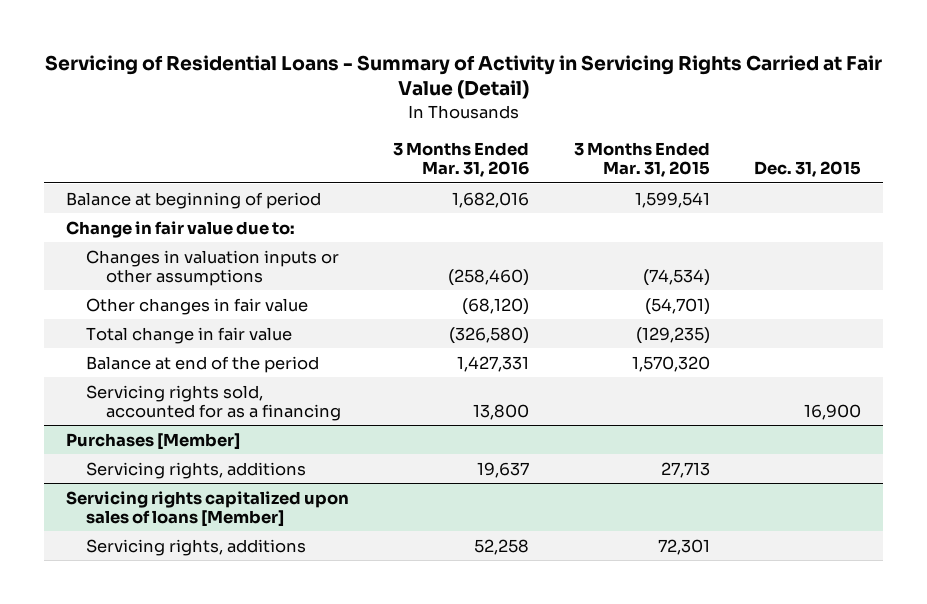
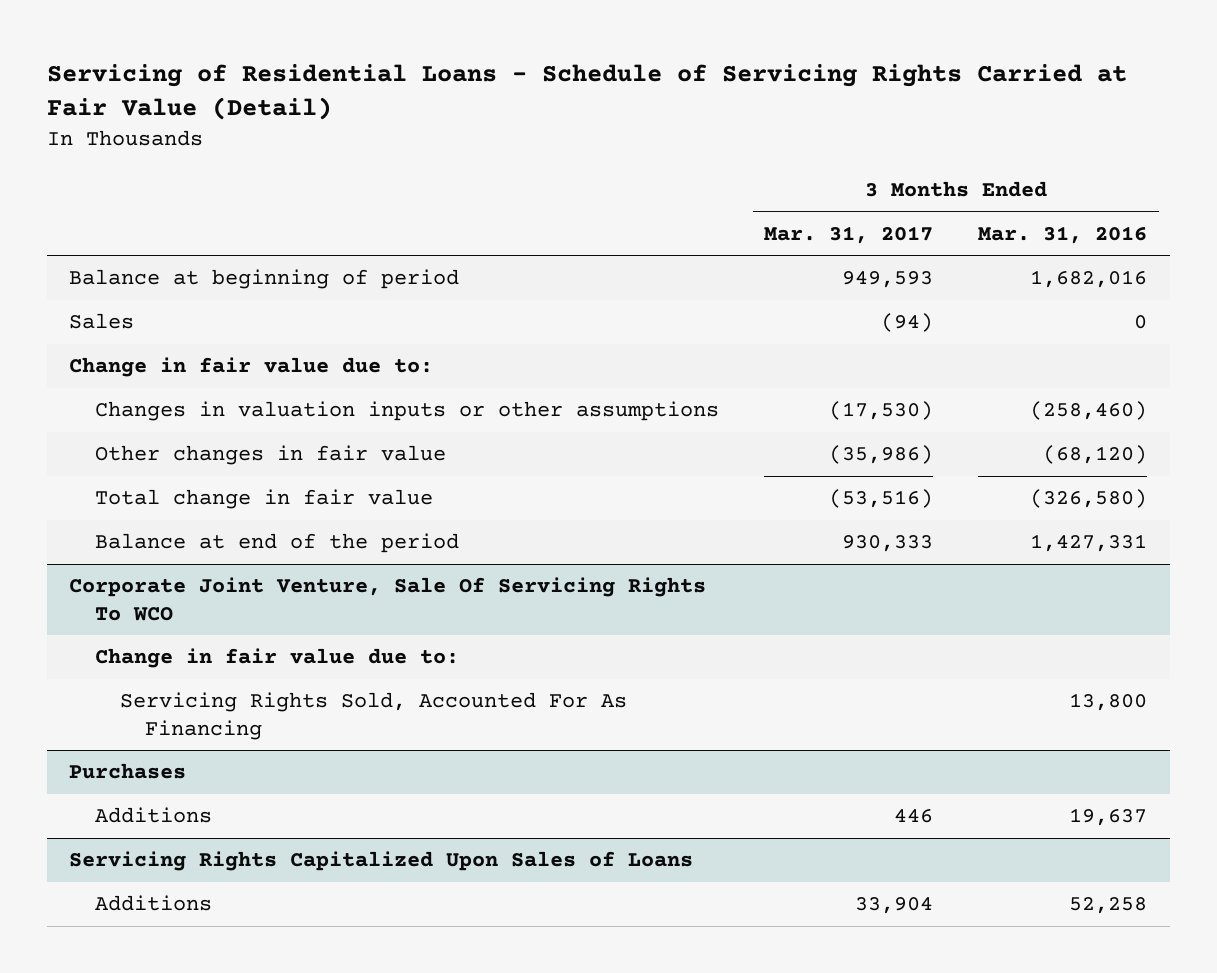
- Servicing of Residential Loans - Summary of Activity in Servicing Rights Carried at Fair Value (Detail)
+ Servicing of Residential Loans - Schedule of Servicing Rights Carried at Fair Value (Detail)
- | 3 Months Ended Mar. 31, 2016 | 3 Months Ended Mar. 31, 2015 | Dec. 31, 2015
+ | 3 Months Ended Mar. 31, 2017 | 3 Months Ended Mar. 31, 2016
+ Sales | (94) | 0
- Servicing rights sold, accounted for as a financing | 13,800 | | 16,900
- Purchases [Member]
- Servicing rights, additions | 19,637 | 27,713 |
- Servicing rights capitalized upon sales of loans [Member]
- Servicing rights, additions | 52,258 | 72,301 |
+ Corporate Joint Venture, Sale Of Servicing Rights To WCO
+ Change in fair value due to:
+ Servicing Rights Sold, Accounted For As Financing | | 13,800
+ Purchases
+ Additions | 446 | 19,637
+ Servicing Rights Capitalized Upon Sales of Loans
+ Additions | 33,904 | 52,258

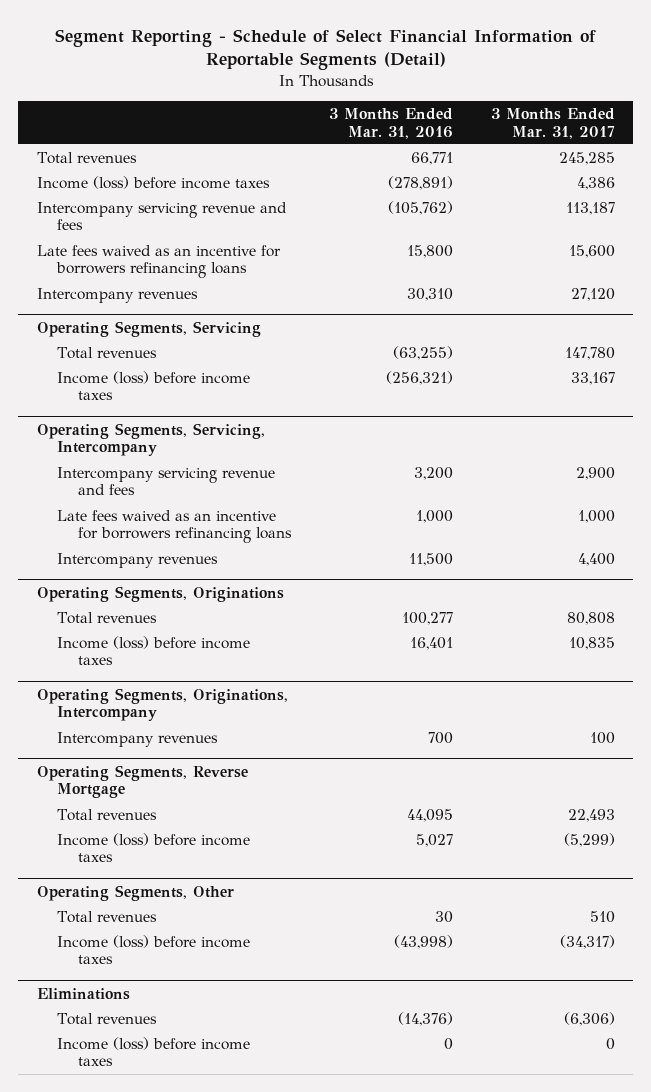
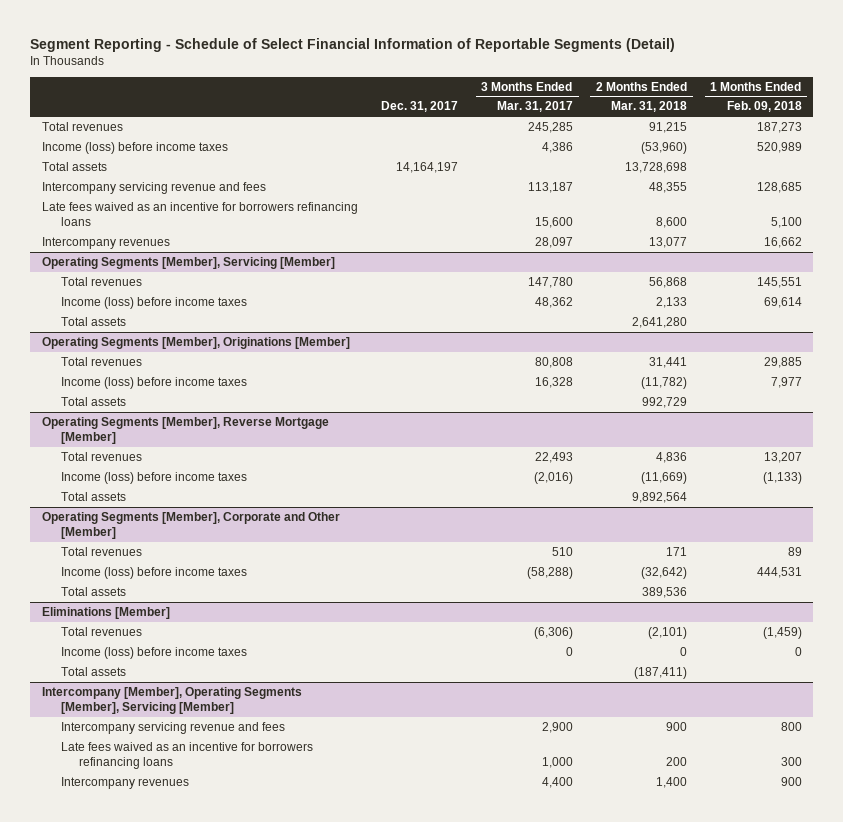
- | 3 Months Ended Mar. 31, 2016 | 3 Months Ended Mar. 31, 2017
+ | Dec. 31, 2017 | 3 Months Ended Mar. 31, 2017 | 2 Months Ended Mar. 31, 2018 | 1 Months Ended Feb. 09, 2018
+ Total assets | 14,164,197 | | 13,728,698 |
- Intercompany revenues | 30,310 | 27,120
- Operating Segments, Servicing
+ Intercompany revenues | | 28,097 | 13,077 | 16,662
+ Operating Segments [Member], Servicing [Member]
- Income (loss) before income taxes | (256,321) | 33,167
- Operating Segments, Servicing, Intercompany
- Intercompany servicing revenue and fees | 3,200 | 2,900
- Late fees waived as an incentive for borrowers refinancing loans | 1,000 | 1,000
- Intercompany revenues | 11,500 | 4,400
- Operating Segments, Originations
+ Income (loss) before income taxes | | 48,362 | 2,133 | 69,614
+ Total assets | | | 2,641,280 |
+ Operating Segments [Member], Originations [Member]
- Income (loss) before income taxes | 16,401 | 10,835
- Operating Segments, Originations, Intercompany
- Intercompany revenues | 700 | 100
- Operating Segments, Reverse Mortgage
+ Income (loss) before income taxes | | 16,328 | (11,782) | 7,977
+ Total assets | | | 992,729 |
+ Operating Segments [Member], Reverse Mortgage [Member]
- Income (loss) before income taxes | 5,027 | (5,299)
- Operating Segments, Other
+ Income (loss) before income taxes | | (2,016) | (11,669) | (1,133)
+ Total assets | | | 9,892,564 |
+ Operating Segments [Member], Corporate and Other [Member]
- Income (loss) before income taxes | (43,998) | (34,317)
- Eliminations
+ Income (loss) before income taxes | | (58,288) | (32,642) | 444,531
+ Total assets | | | 389,536 |
+ Eliminations [Member]
+ Total assets | | | (187,411) |
+ Intercompany [Member], Operating Segments [Member], Servicing [Member]
+ Intercompany servicing revenue and fees | | 2,900 | 900 | 800
+ Late fees waived as an incentive for borrowers refinancing loans | | 1,000 | 200 | 300
+ Intercompany revenues | | 4,400 | 1,400 | 900

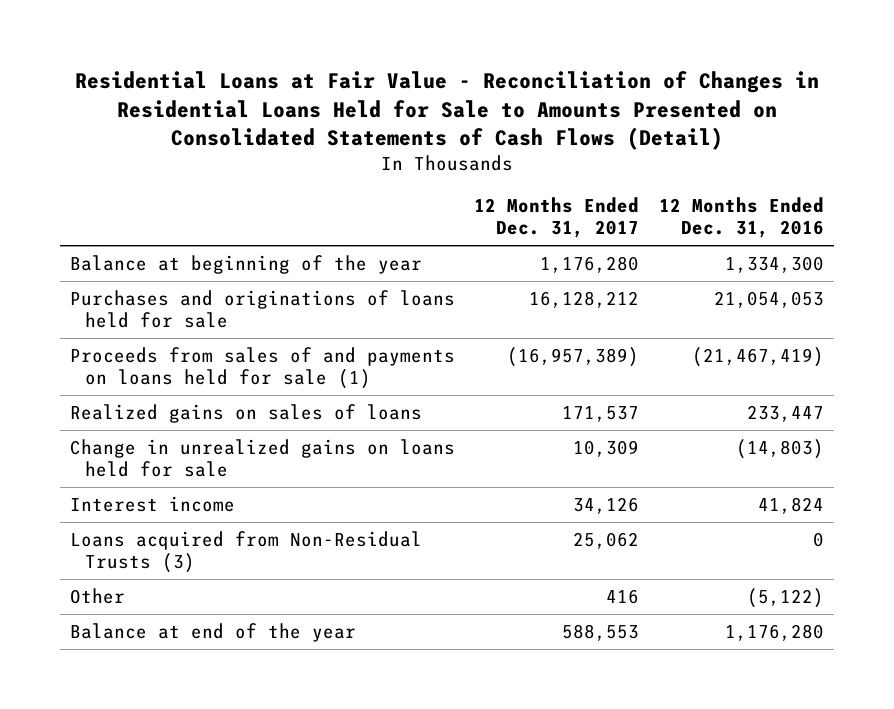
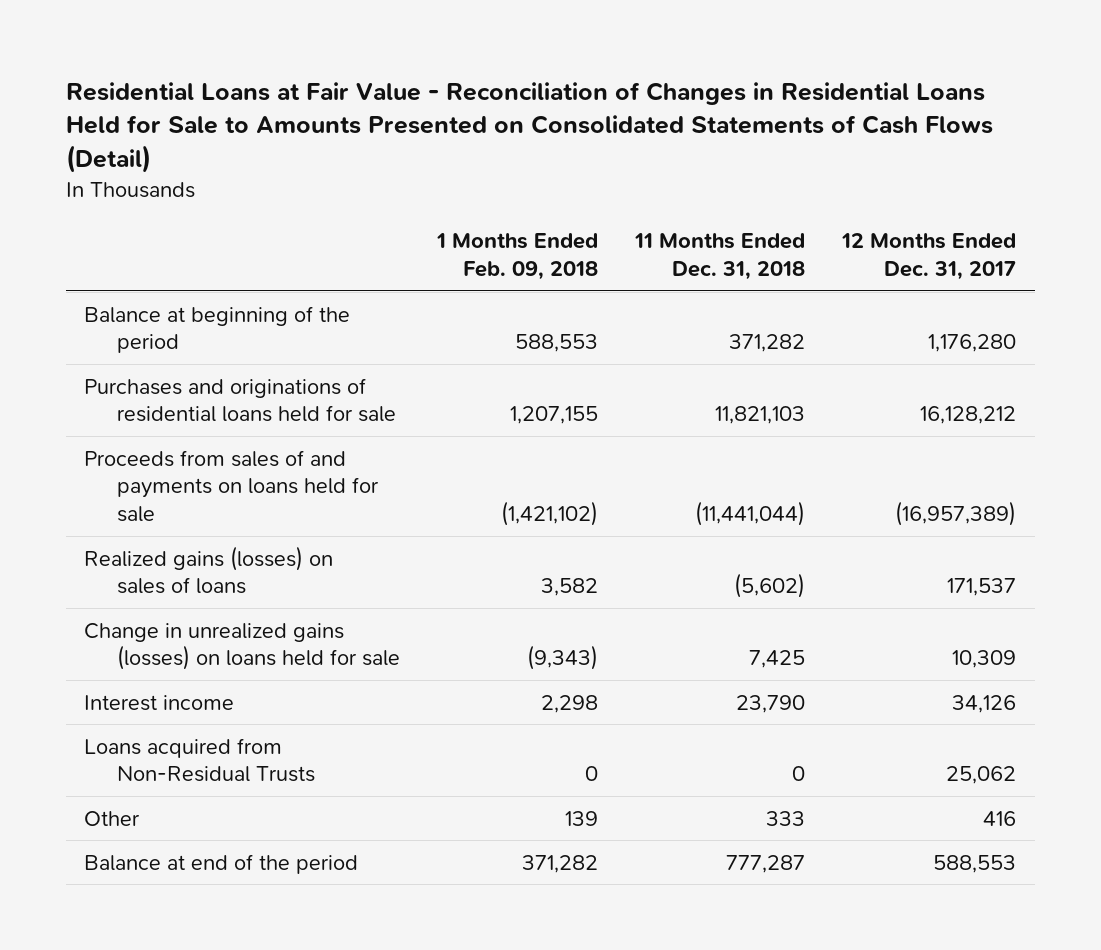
- | 12 Months Ended Dec. 31, 2017 | 12 Months Ended Dec. 31, 2016
+ | 1 Months Ended Feb. 09, 2018 | 11 Months Ended Dec. 31, 2018 | 12 Months Ended Dec. 31, 2017
- Balance at beginning of the year | 1,176,280 | 1,334,300
- Purchases and originations of loans held for sale | 16,128,212 | 21,054,053
- Proceeds from sales of and payments on loans held for sale (1) | (16,957,389) | (21,467,419)
- Realized gains on sales of loans | 171,537 | 233,447
- Change in unrealized gains on loans held for sale | 10,309 | (14,803)
+ Balance at beginning of the period | 588,553 | 371,282 | 1,176,280
+ Purchases and originations of residential loans held for sale | 1,207,155 | 11,821,103 | 16,128,212
+ Proceeds from sales of and payments on loans held for sale | (1,421,102) | (11,441,044) | (16,957,389)
+ Realized gains (losses) on sales of loans | 3,582 | (5,602) | 171,537
+ Change in unrealized gains (losses) on loans held for sale | (9,343) | 7,425 | 10,309
- Loans acquired from Non-Residual Trusts (3) | 25,062 | 0
+ Loans acquired from Non-Residual Trusts | 0 | 0 | 25,062
- Balance at end of the year | 588,553 | 1,176,280
+ Balance at end of the period | 371,282 | 777,287 | 588,553

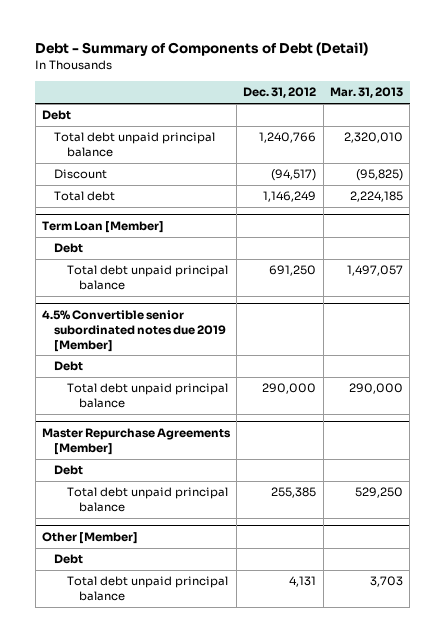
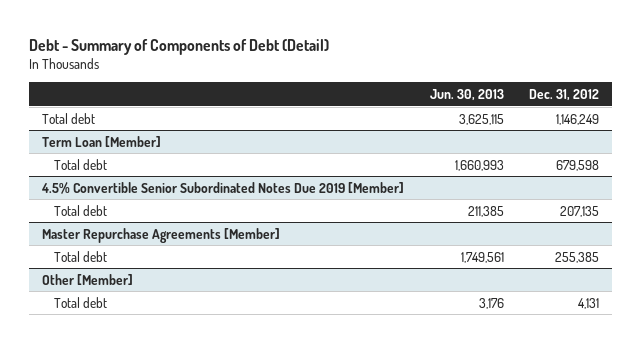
- | Dec. 31, 2012 | Mar. 31, 2013
+ | Jun. 30, 2013 | Dec. 31, 2012
- Debt
- Total debt unpaid principal balance | 1,240,766 | 2,320,010
- Discount | (94,517) | (95,825)
@ Term Loan [Member]
- Debt
- Total debt unpaid principal balance | 691,250 | 1,497,057
- 4.5% Convertible senior subordinated notes due 2019 [Member]
- Debt
- Total debt unpaid principal balance | 290,000 | 290,000
@ Term Loan [Member]
+ Total debt | 1,660,993 | 679,598
+ 4.5% Convertible Senior Subordinated Notes Due 2019 [Member]
+ Total debt | 211,385 | 207,135
@ Master Repurchase Agreements [Member]
- Debt
- Total debt unpaid principal balance | 255,385 | 529,250
+ Total debt | 1,749,561 | 255,385
@ Other [Member]
- Debt
- Total debt unpaid principal balance | 4,131 | 3,703
+ Total debt | 3,176 | 4,131

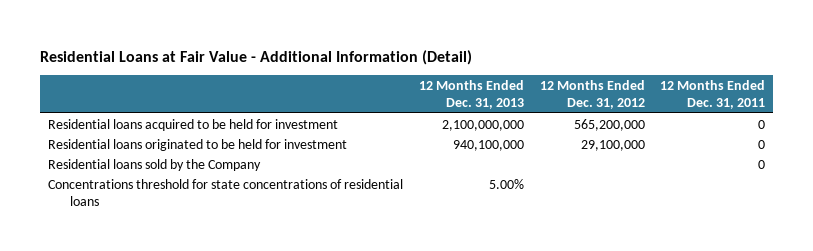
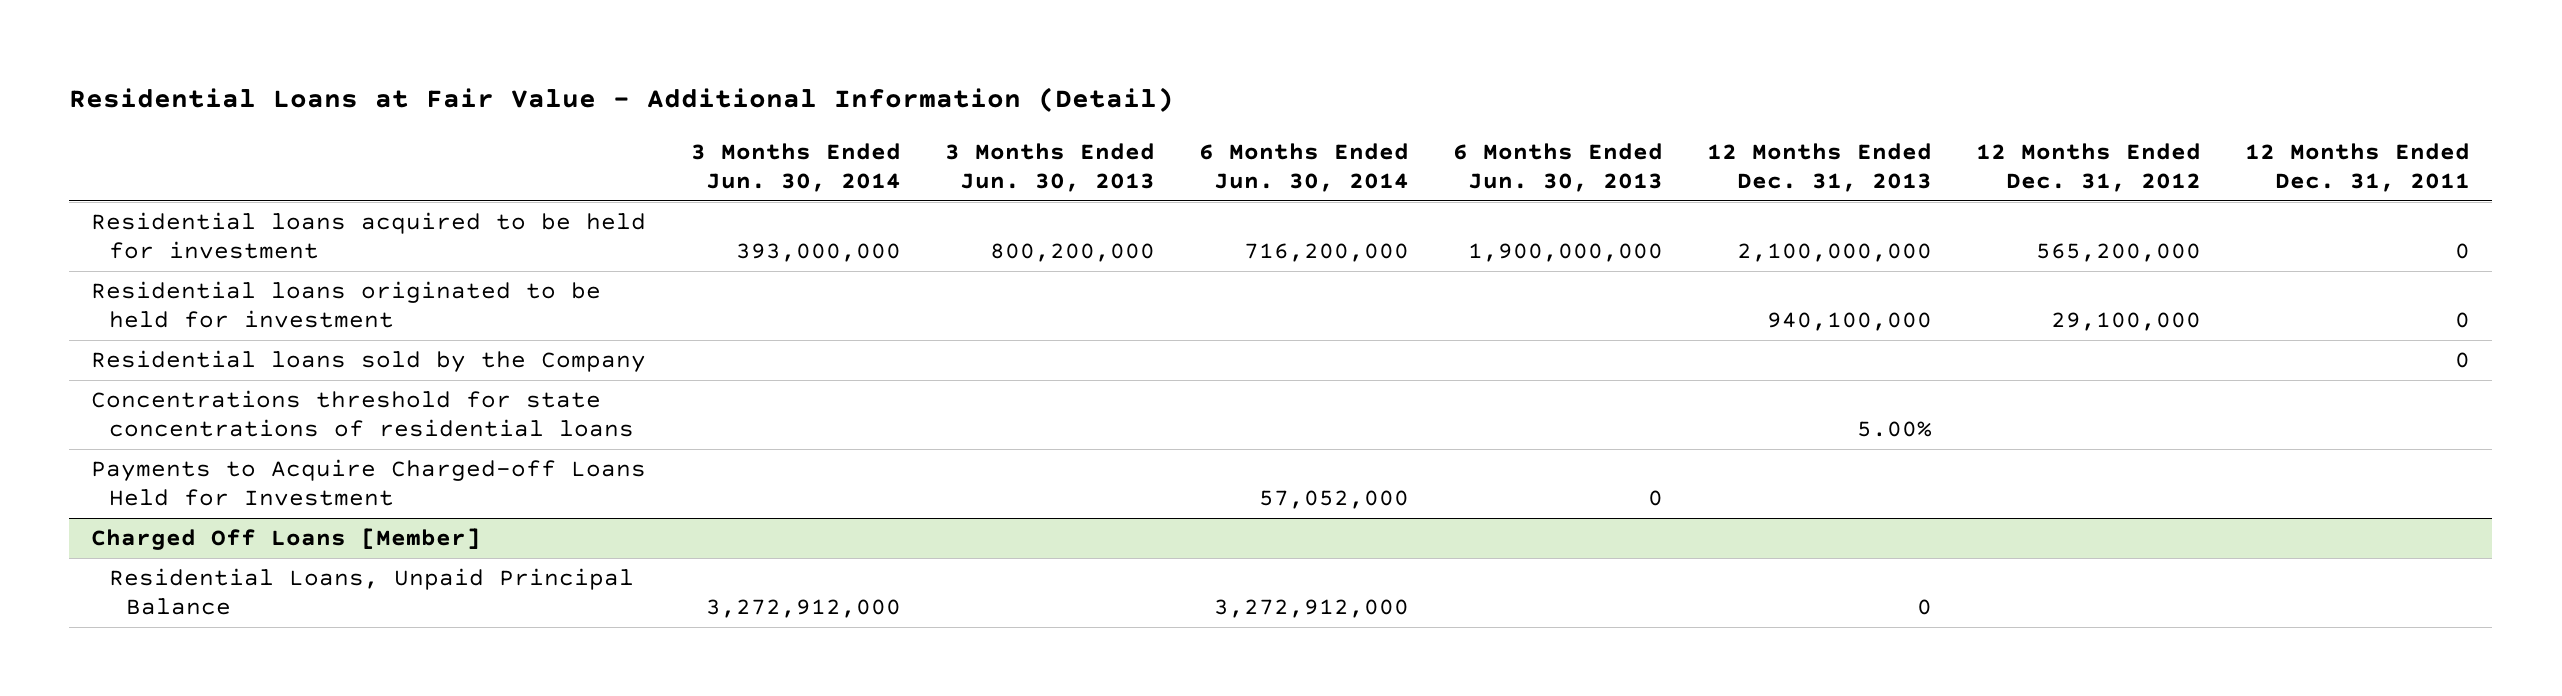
- | 12 Months Ended Dec. 31, 2013 | 12 Months Ended Dec. 31, 2012 | 12 Months Ended Dec. 31, 2011
+ | 3 Months Ended Jun. 30, 2014 | 3 Months Ended Jun. 30, 2013 | 6 Months Ended Jun. 30, 2014 | 6 Months Ended Jun. 30, 2013 | 12 Months Ended Dec. 31, 2013 | 12 Months Ended Dec. 31, 2012 | 12 Months Ended Dec. 31, 2011
+ Payments to Acquire Charged-off Loans Held for Investment | | | 57,052,000 | 0 | | |
+ Charged Off Loans [Member]
+ Residential Loans, Unpaid Principal Balance | 3,272,912,000 | | 3,272,912,000 | | 0 | |

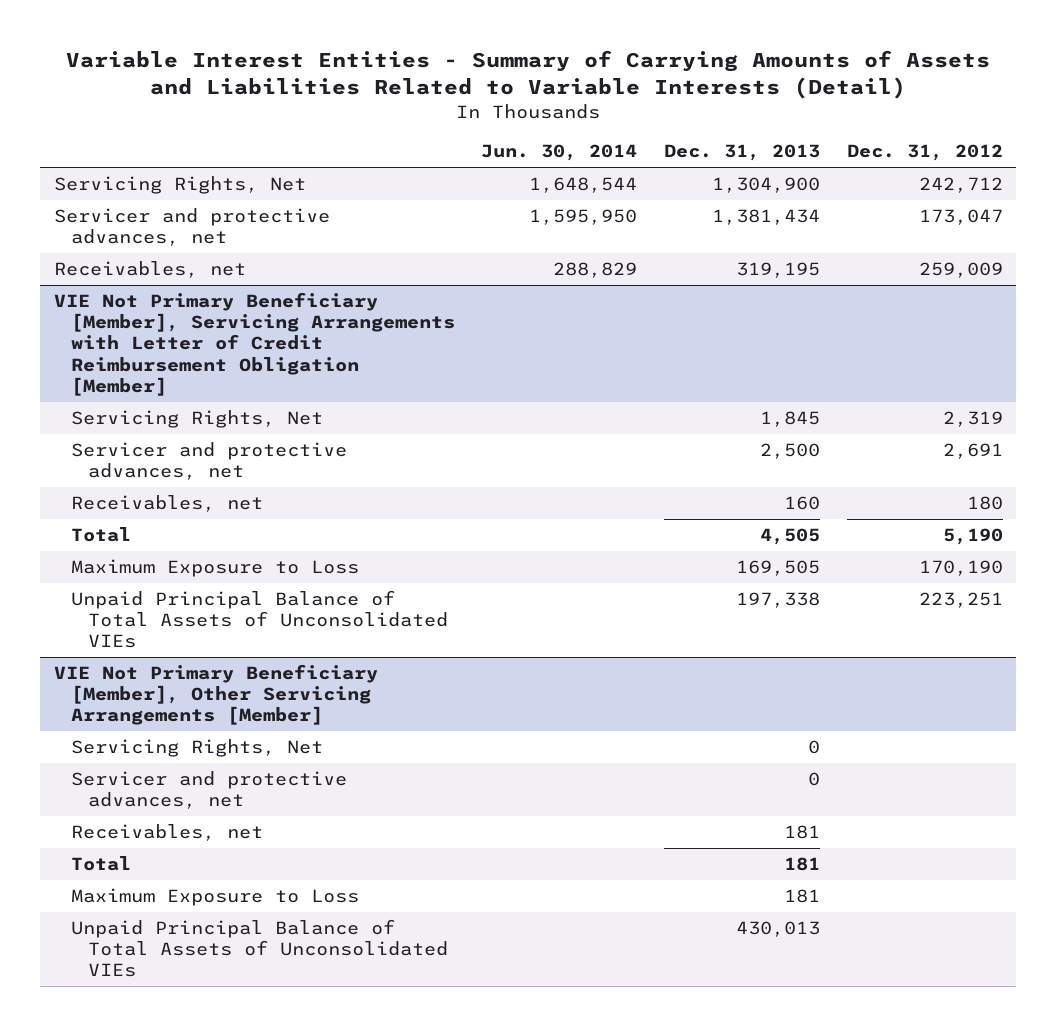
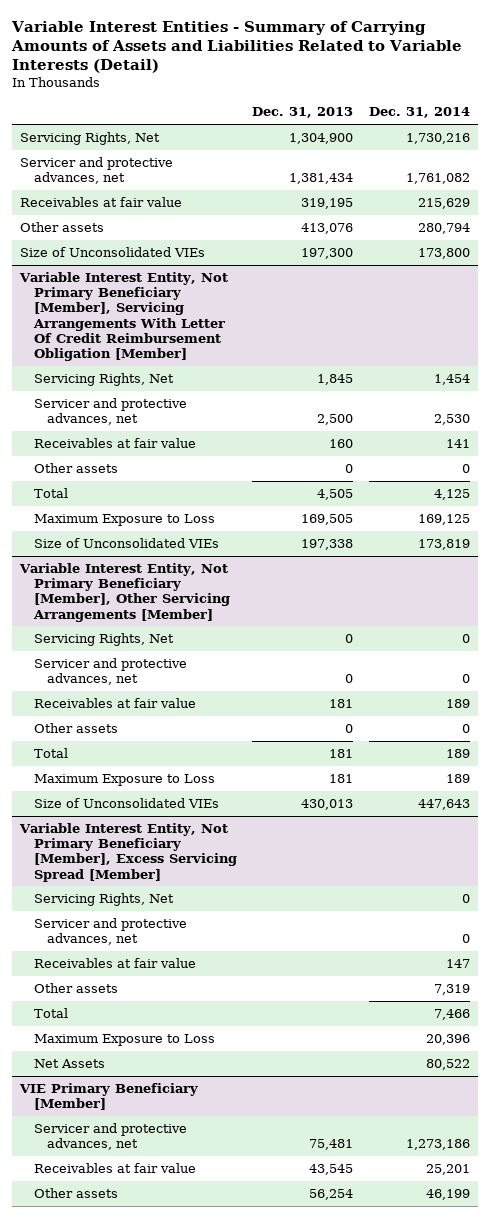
- | Jun. 30, 2014 | Dec. 31, 2013 | Dec. 31, 2012
+ | Dec. 31, 2013 | Dec. 31, 2014
- Receivables, net | 288,829 | 319,195 | 259,009
- VIE Not Primary Beneficiary [Member], Servicing Arrangements with Letter of Credit Reimbursement Obligation [Member]
+ Receivables at fair value | 319,195 | 215,629
+ Other assets | 413,076 | 280,794
+ Size of Unconsolidated VIEs | 197,300 | 173,800
+ Variable Interest Entity, Not Primary Beneficiary [Member], Servicing Arrangements With Letter Of Credit Reimbursement Obligation [Member]
- Receivables, net | | 160 | 180
+ Receivables at fair value | 160 | 141
+ Other assets | 0 | 0
- Unpaid Principal Balance of Total Assets of Unconsolidated VIEs | | 197,338 | 223,251
- VIE Not Primary Beneficiary [Member], Other Servicing Arrangements [Member]
+ Size of Unconsolidated VIEs | 197,338 | 173,819
+ Variable Interest Entity, Not Primary Beneficiary [Member], Other Servicing Arrangements [Member]
- Receivables, net | | 181 |
+ Receivables at fair value | 181 | 189
+ Other assets | 0 | 0
- Unpaid Principal Balance of Total Assets of Unconsolidated VIEs | | 430,013 |
+ Size of Unconsolidated VIEs | 430,013 | 447,643
+ Variable Interest Entity, Not Primary Beneficiary [Member], Excess Servicing Spread [Member]
+ Servicing Rights, Net | | 0
+ Servicer and protective advances, net | | 0
+ Receivables at fair value | | 147
+ Other assets | | 7,319
+ Total | | 7,466
+ Maximum Exposure to Loss | | 20,396
+ Net Assets | | 80,522
+ VIE Primary Beneficiary [Member]
+ Servicer and protective advances, net | 75,481 | 1,273,186
+ Receivables at fair value | 43,545 | 25,201
+ Other assets | 56,254 | 46,199

